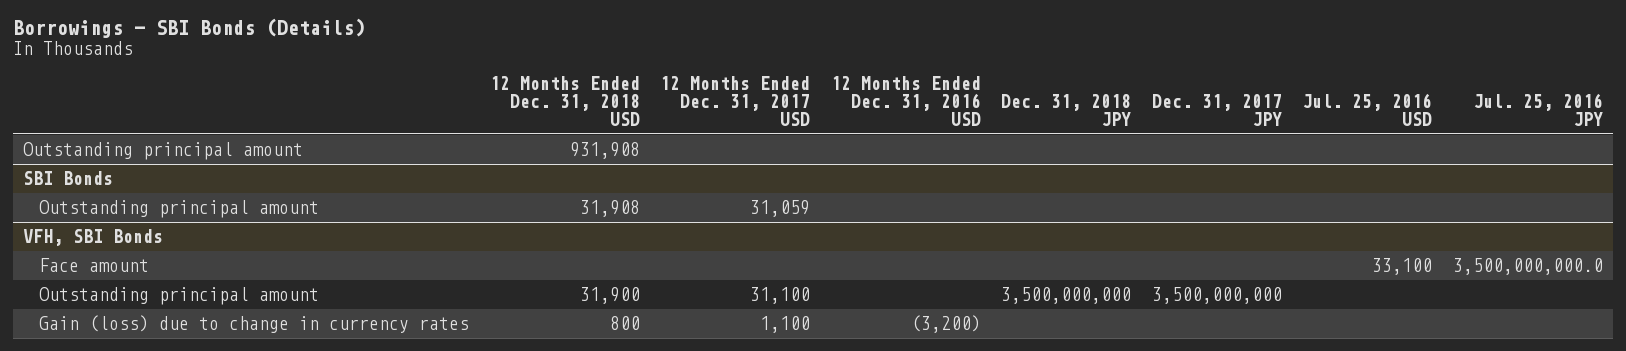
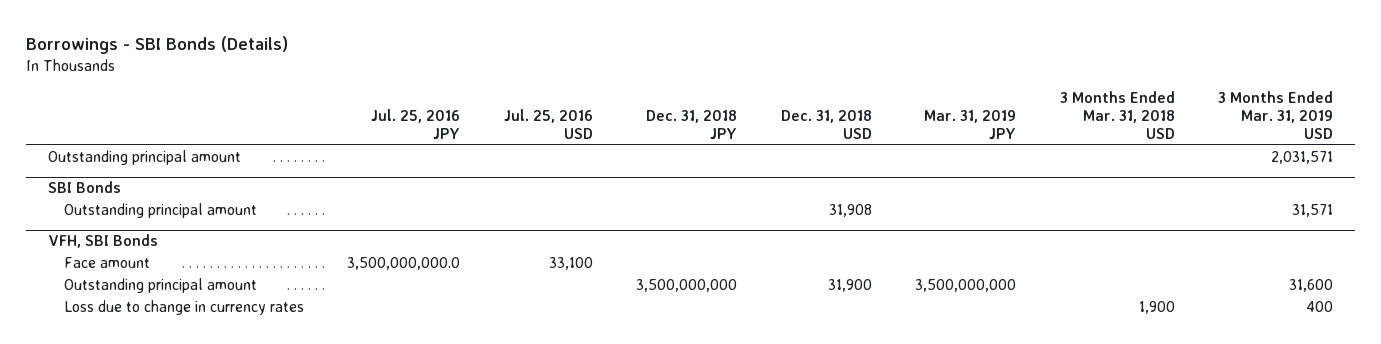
- | 12 Months Ended Dec. 31, 2018 USD | 12 Months Ended Dec. 31, 2017 USD | 12 Months Ended Dec. 31, 2016 USD | Dec. 31, 2018 JPY | Dec. 31, 2017 JPY | Jul. 25, 2016 USD | Jul. 25, 2016 JPY
+ | Jul. 25, 2016 JPY | Jul. 25, 2016 USD | Dec. 31, 2018 JPY | Dec. 31, 2018 USD | Mar. 31, 2019 JPY | 3 Months Ended Mar. 31, 2018 USD | 3 Months Ended Mar. 31, 2019 USD
@ VFH, SBI Bonds
- Gain (loss) due to change in currency rates | 800 | 1,100 | (3,200) | | | |
+ Loss due to change in currency rates | | | | | | 1,900 | 400

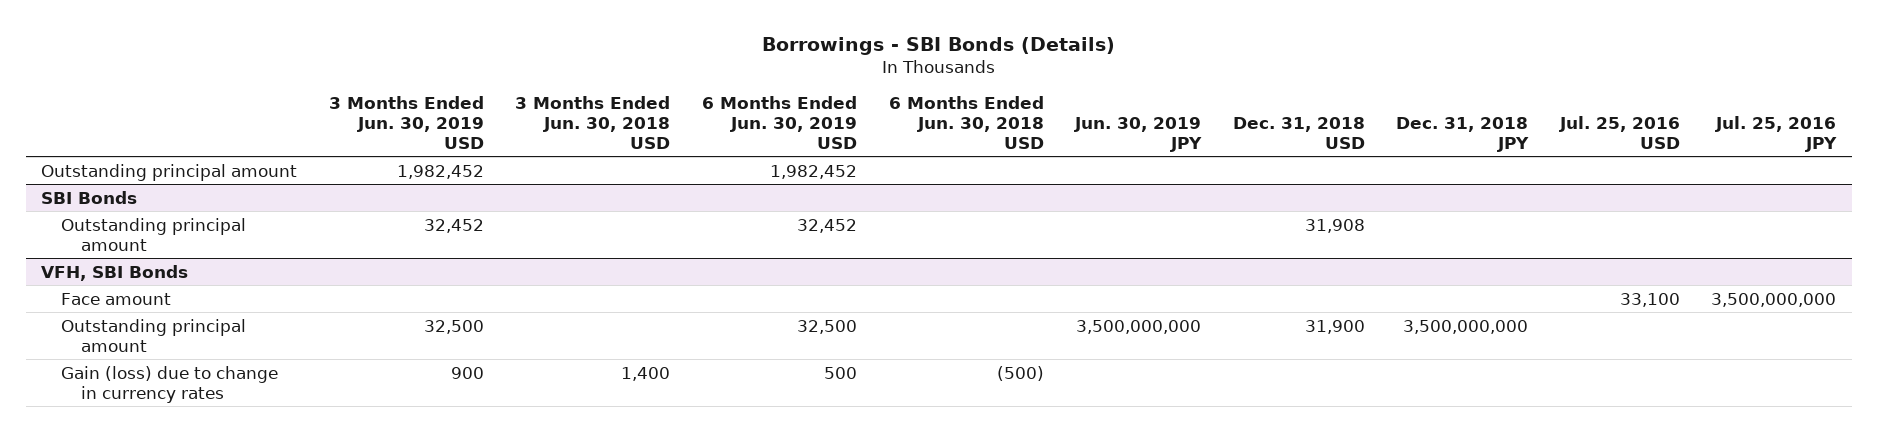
- | Jul. 25, 2016 JPY | Jul. 25, 2016 USD | Dec. 31, 2018 JPY | Dec. 31, 2018 USD | Mar. 31, 2019 JPY | 3 Months Ended Mar. 31, 2018 USD | 3 Months Ended Mar. 31, 2019 USD
+ | 3 Months Ended Jun. 30, 2019 USD | 3 Months Ended Jun. 30, 2018 USD | 6 Months Ended Jun. 30, 2019 USD | 6 Months Ended Jun. 30, 2018 USD | Jun. 30, 2019 JPY | Dec. 31, 2018 USD | Dec. 31, 2018 JPY | Jul. 25, 2016 USD | Jul. 25, 2016 JPY
@ VFH, SBI Bonds
- Face amount | 3,500,000,000.0 | 33,100 | | | | |
+ Face amount | | | | | | | | 33,100 | 3,500,000,000
- Loss due to change in currency rates | | | | | | 1,900 | 400
+ Gain (loss) due to change in currency rates | 900 | 1,400 | 500 | (500) | | | | |

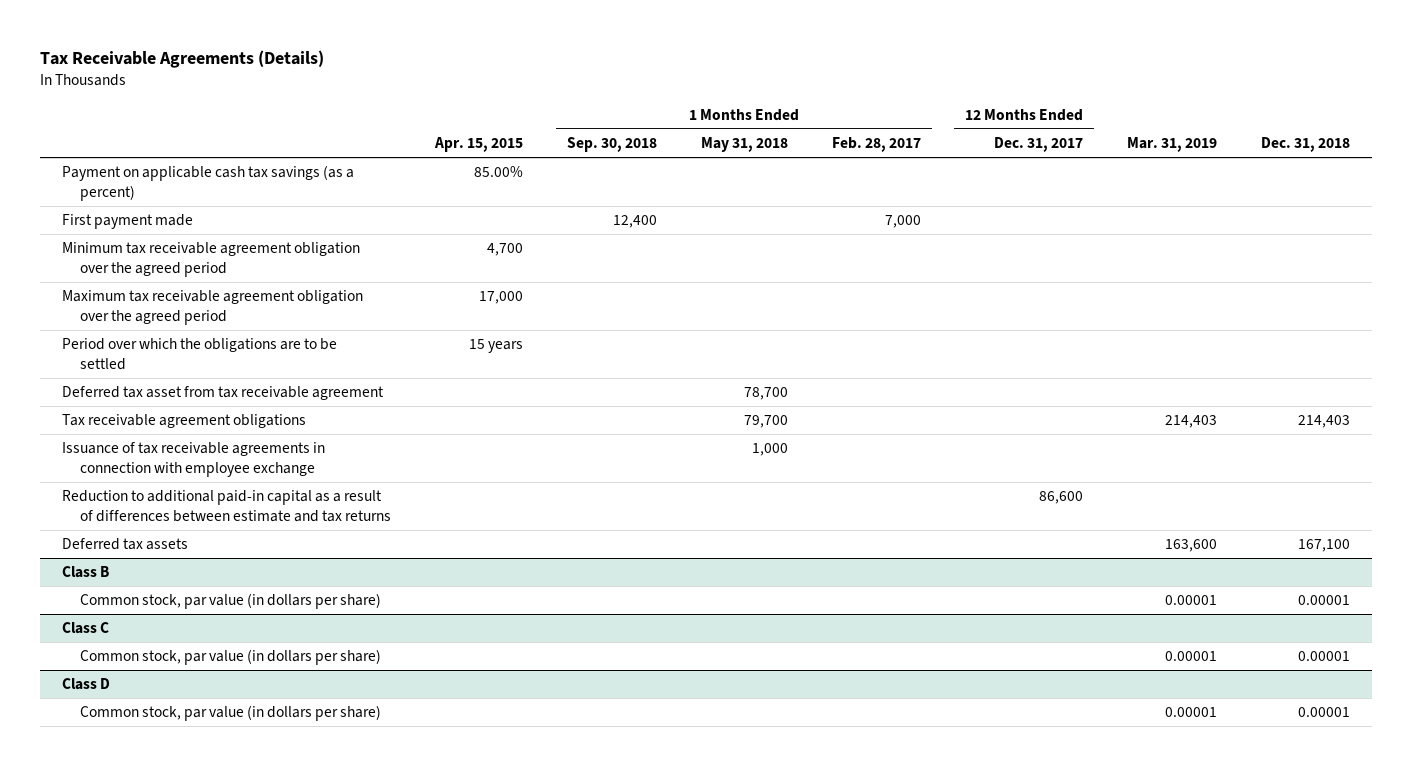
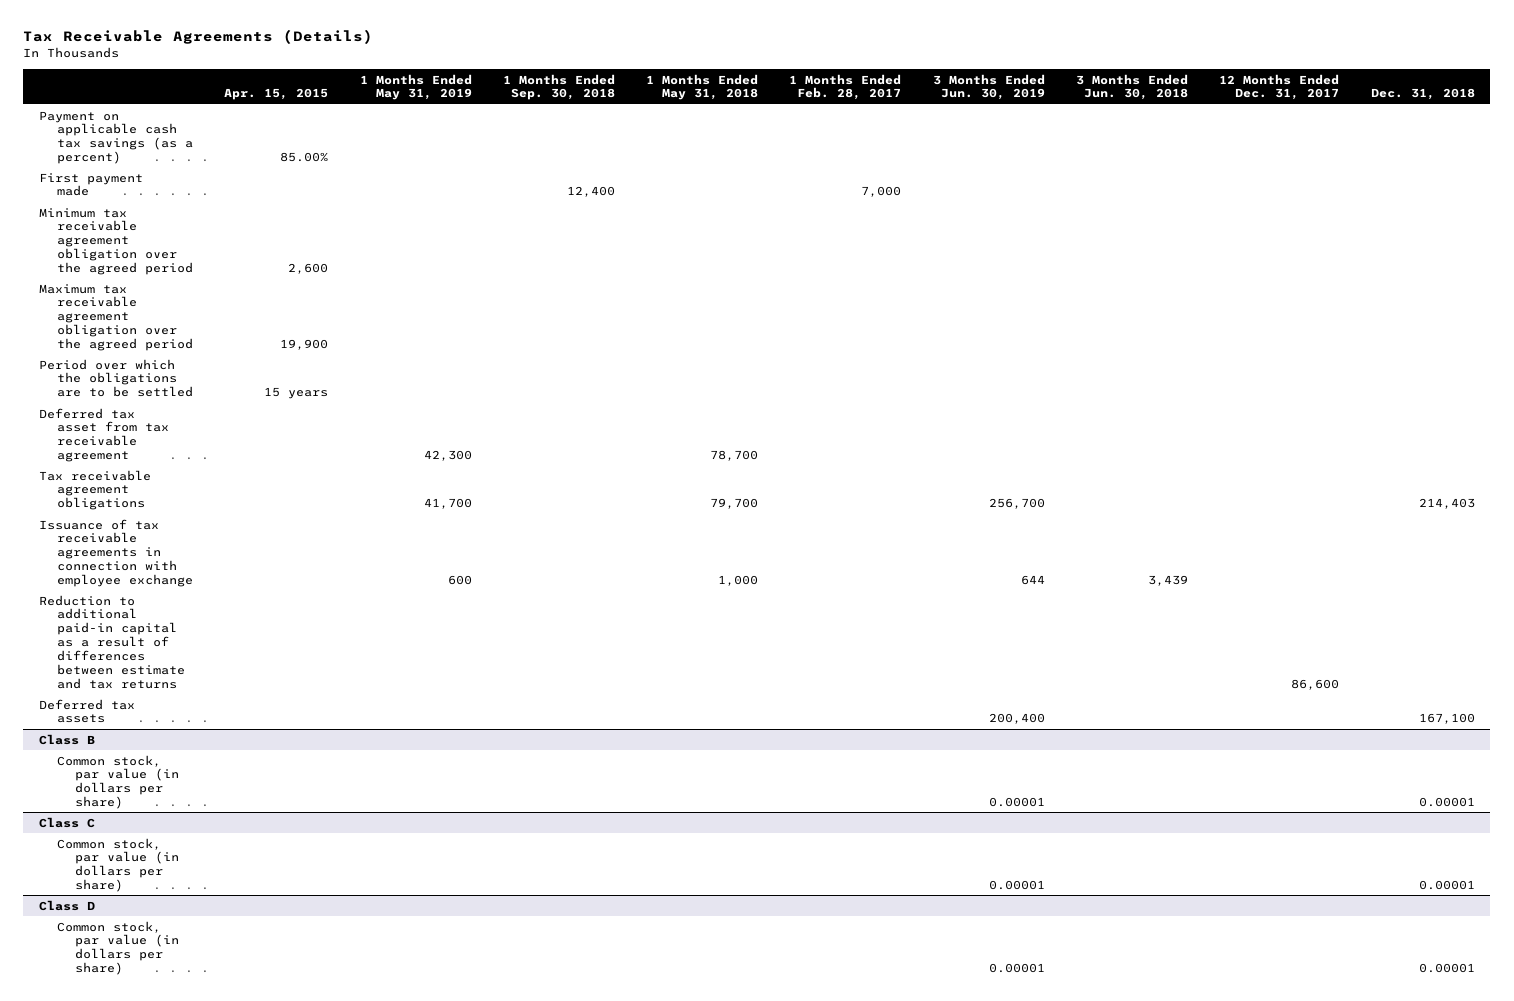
- | Apr. 15, 2015 | 1 Months Ended Sep. 30, 2018 | 1 Months Ended May 31, 2018 | 1 Months Ended Feb. 28, 2017 | 12 Months Ended Dec. 31, 2017 | Mar. 31, 2019 | Dec. 31, 2018
+ | Apr. 15, 2015 | 1 Months Ended May 31, 2019 | 1 Months Ended Sep. 30, 2018 | 1 Months Ended May 31, 2018 | 1 Months Ended Feb. 28, 2017 | 3 Months Ended Jun. 30, 2019 | 3 Months Ended Jun. 30, 2018 | 12 Months Ended Dec. 31, 2017 | Dec. 31, 2018
- Minimum tax receivable agreement obligation over the agreed period | 4,700 | | | | | |
- Maximum tax receivable agreement obligation over the agreed period | 17,000 | | | | | |
+ Minimum tax receivable agreement obligation over the agreed period | 2,600 | | | | | | | |
+ Maximum tax receivable agreement obligation over the agreed period | 19,900 | | | | | | | |

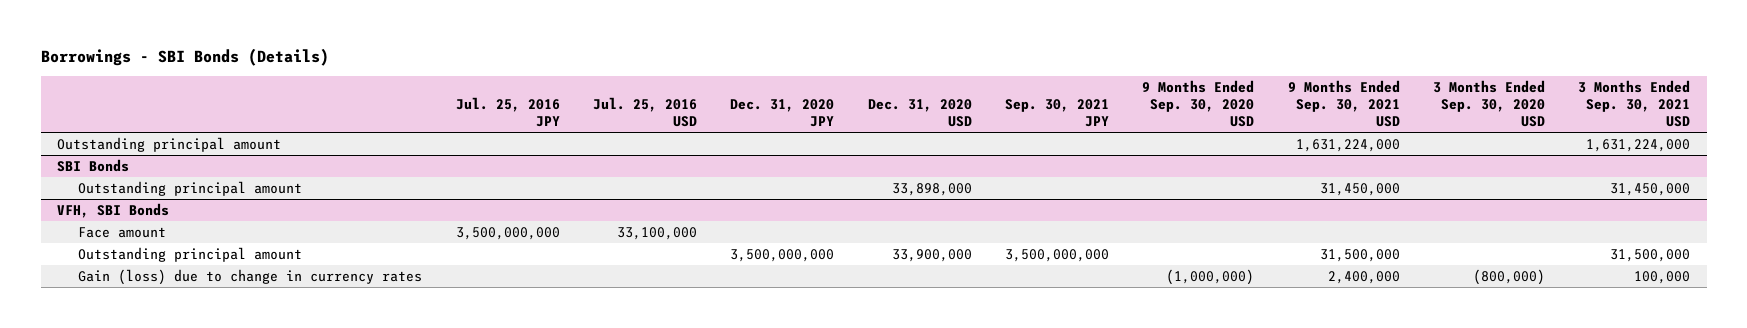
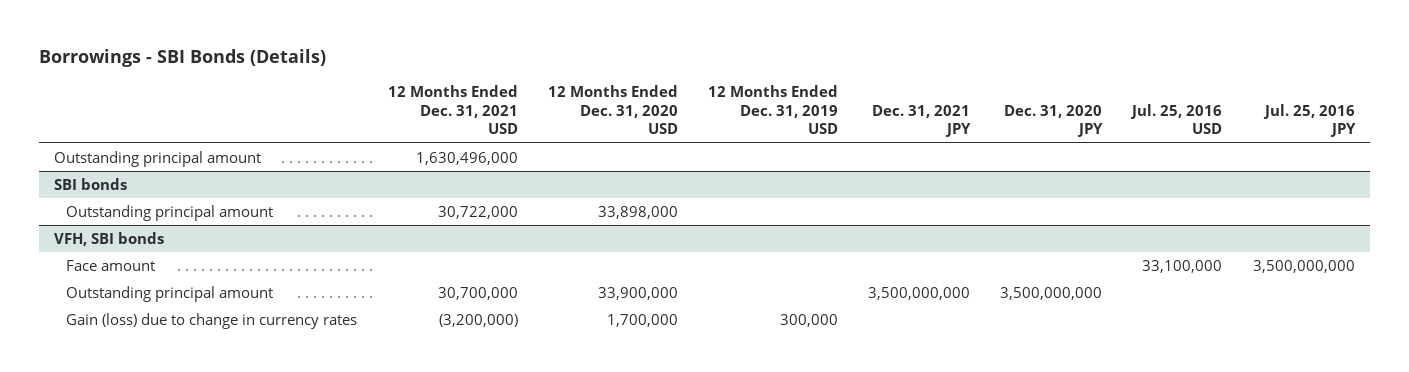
- | Jul. 25, 2016 JPY | Jul. 25, 2016 USD | Dec. 31, 2020 JPY | Dec. 31, 2020 USD | Sep. 30, 2021 JPY | 9 Months Ended Sep. 30, 2020 USD | 9 Months Ended Sep. 30, 2021 USD | 3 Months Ended Sep. 30, 2020 USD | 3 Months Ended Sep. 30, 2021 USD
+ | 12 Months Ended Dec. 31, 2021 USD | 12 Months Ended Dec. 31, 2020 USD | 12 Months Ended Dec. 31, 2019 USD | Dec. 31, 2021 JPY | Dec. 31, 2020 JPY | Jul. 25, 2016 USD | Jul. 25, 2016 JPY
- SBI Bonds
+ SBI bonds
- VFH, SBI Bonds
+ VFH, SBI bonds

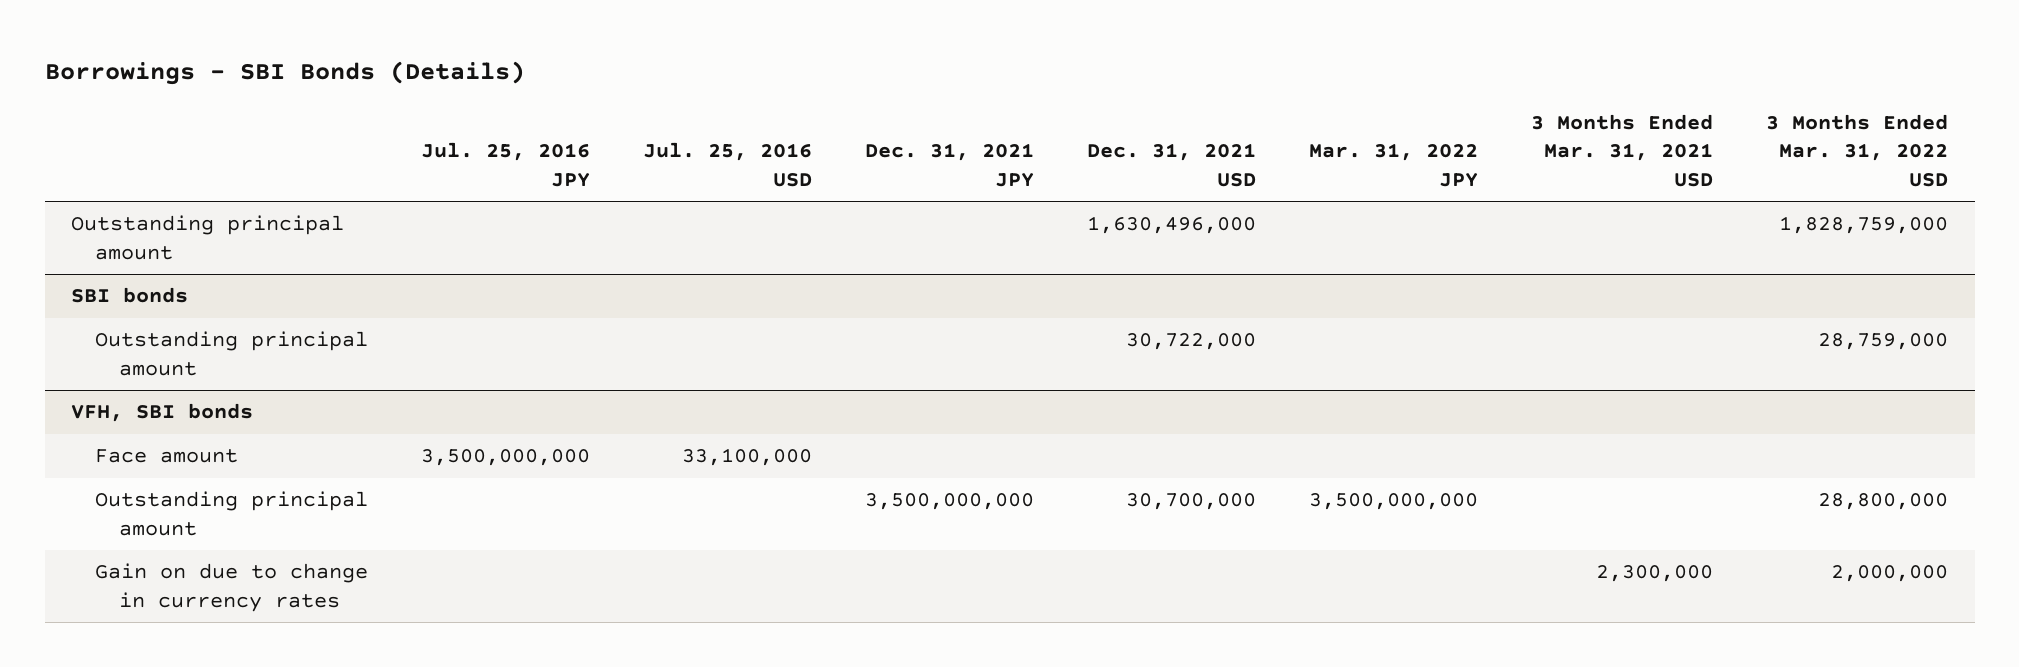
- | 12 Months Ended Dec. 31, 2021 USD | 12 Months Ended Dec. 31, 2020 USD | 12 Months Ended Dec. 31, 2019 USD | Dec. 31, 2021 JPY | Dec. 31, 2020 JPY | Jul. 25, 2016 USD | Jul. 25, 2016 JPY
+ | Jul. 25, 2016 JPY | Jul. 25, 2016 USD | Dec. 31, 2021 JPY | Dec. 31, 2021 USD | Mar. 31, 2022 JPY | 3 Months Ended Mar. 31, 2021 USD | 3 Months Ended Mar. 31, 2022 USD
@ VFH, SBI bonds
- Gain (loss) due to change in currency rates | (3,200,000) | 1,700,000 | 300,000 | | | |
+ Gain on due to change in currency rates | | | | | | 2,300,000 | 2,000,000

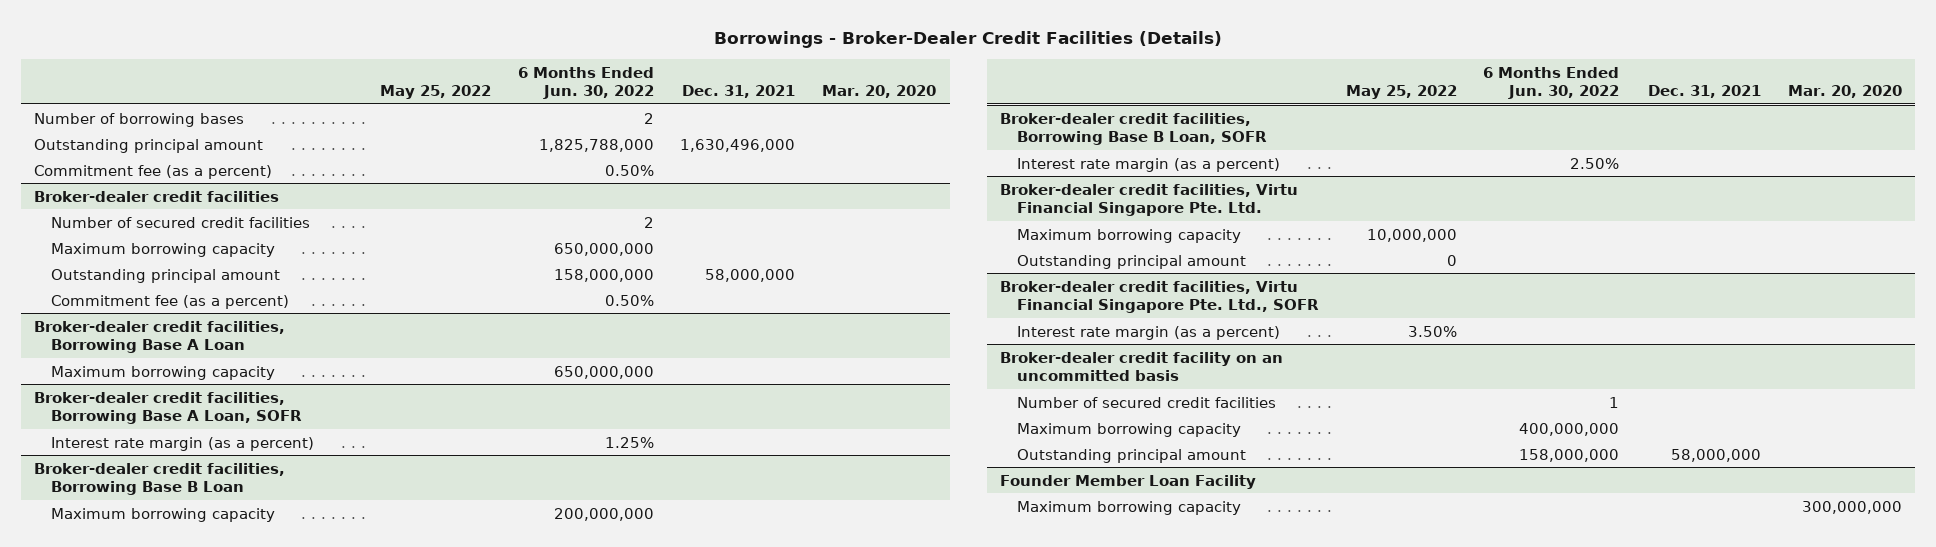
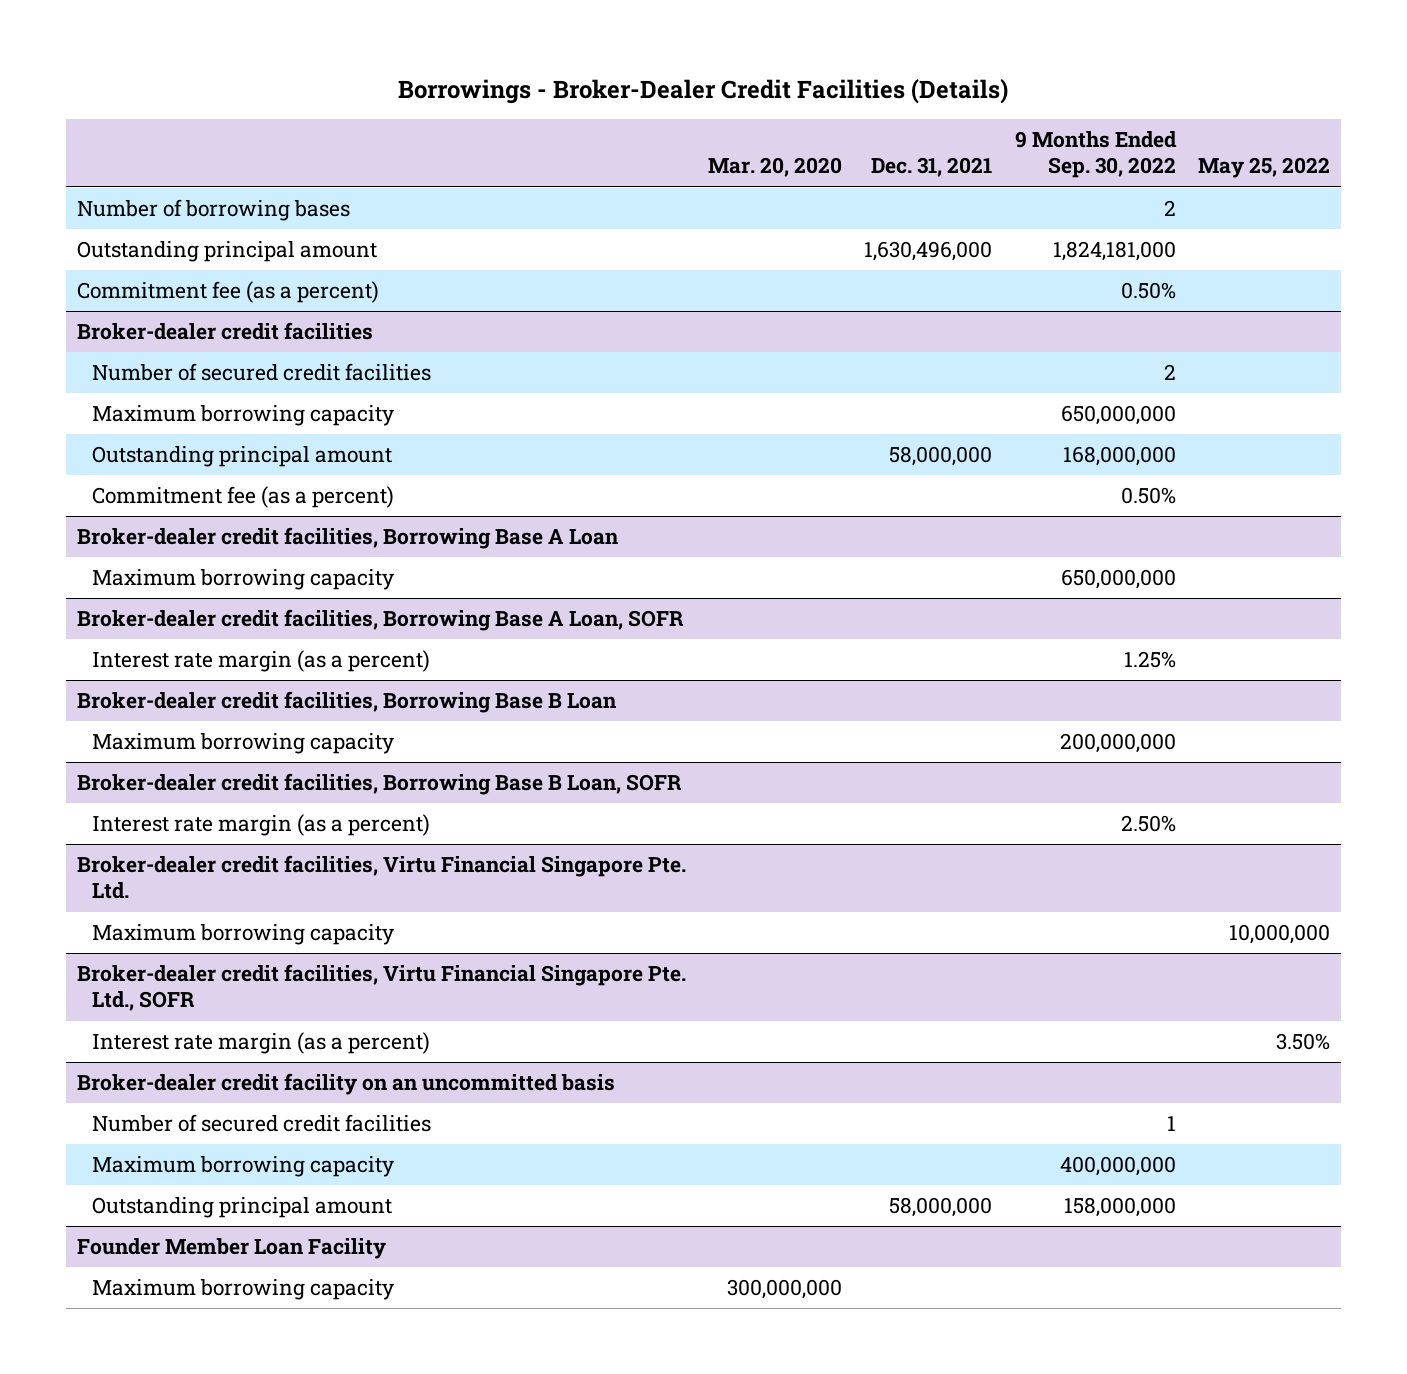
- | May 25, 2022 | 6 Months Ended Jun. 30, 2022 | Dec. 31, 2021 | Mar. 20, 2020
+ | Mar. 20, 2020 | Dec. 31, 2021 | 9 Months Ended Sep. 30, 2022 | May 25, 2022
@ Broker-dealer credit facilities, Virtu Financial Singapore Pte. Ltd.
- Outstanding principal amount | 0 | | |

